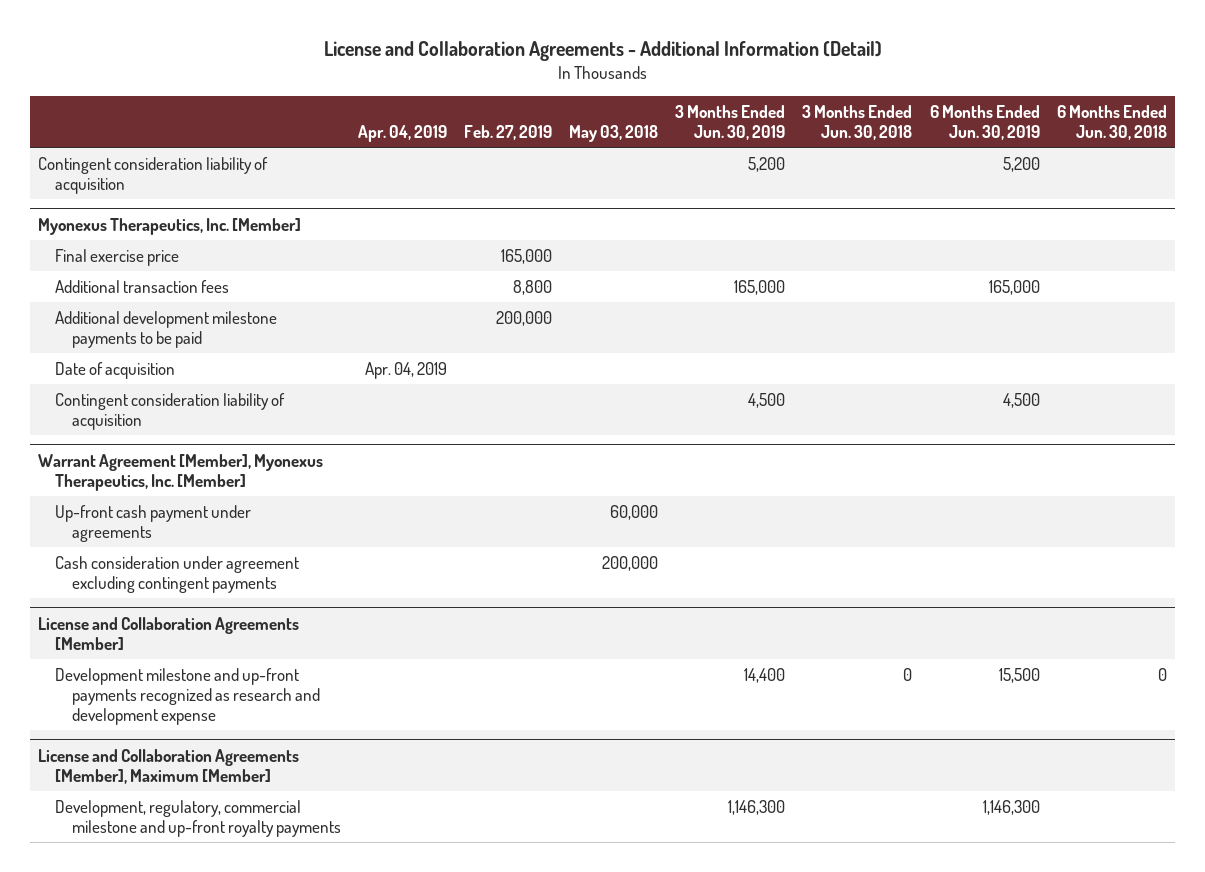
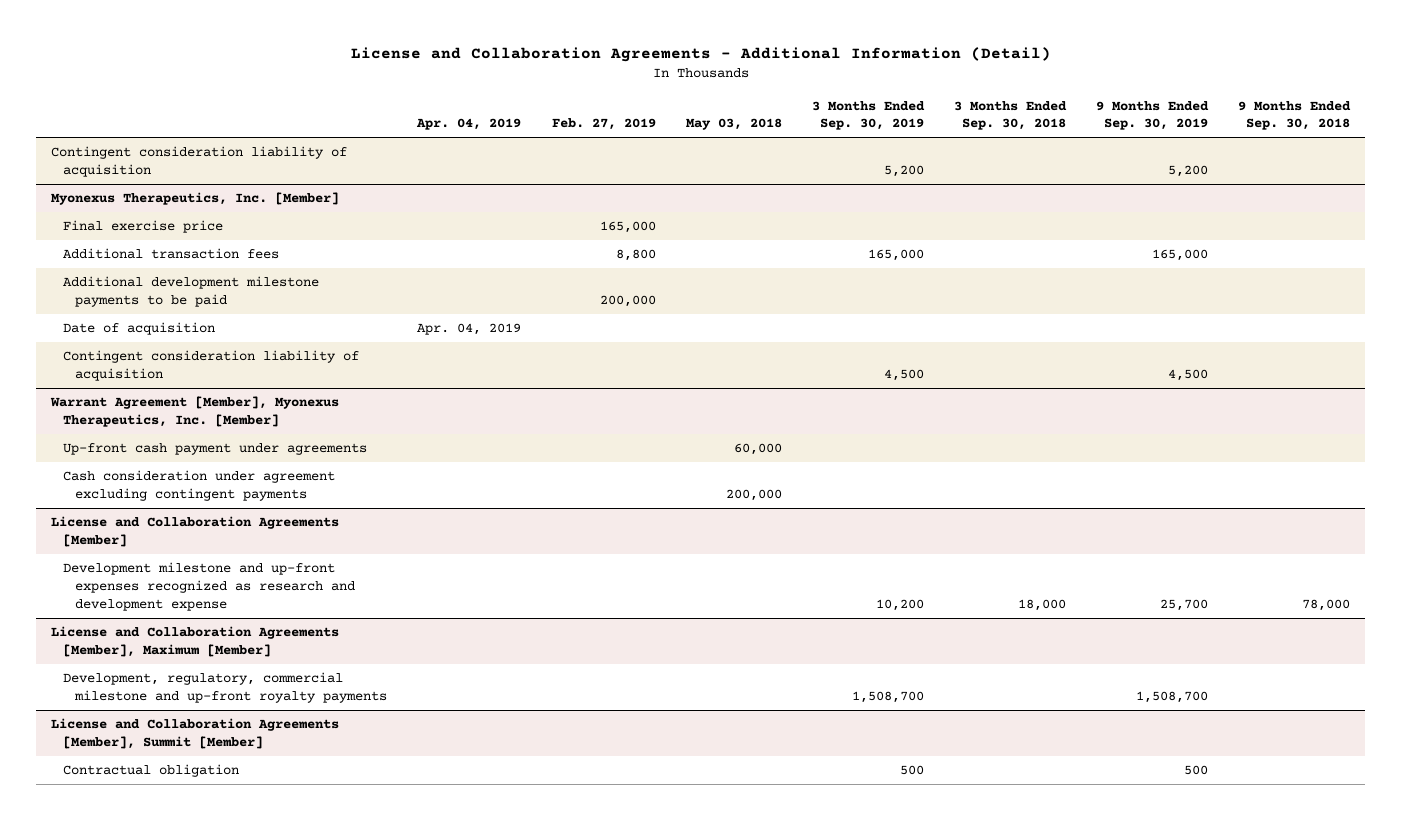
- | Apr. 04, 2019 | Feb. 27, 2019 | May 03, 2018 | 3 Months Ended Jun. 30, 2019 | 3 Months Ended Jun. 30, 2018 | 6 Months Ended Jun. 30, 2019 | 6 Months Ended Jun. 30, 2018
+ | Apr. 04, 2019 | Feb. 27, 2019 | May 03, 2018 | 3 Months Ended Sep. 30, 2019 | 3 Months Ended Sep. 30, 2018 | 9 Months Ended Sep. 30, 2019 | 9 Months Ended Sep. 30, 2018
@ License and Collaboration Agreements [Member]
- Development milestone and up-front payments recognized as research and development expense | | | | 14,400 | 0 | 15,500 | 0
+ Development milestone and up-front expenses recognized as research and development expense | | | | 10,200 | 18,000 | 25,700 | 78,000
+ License and Collaboration Agreements [Member], Summit [Member]
+ Contractual obligation | | | | 500 | | 500 |

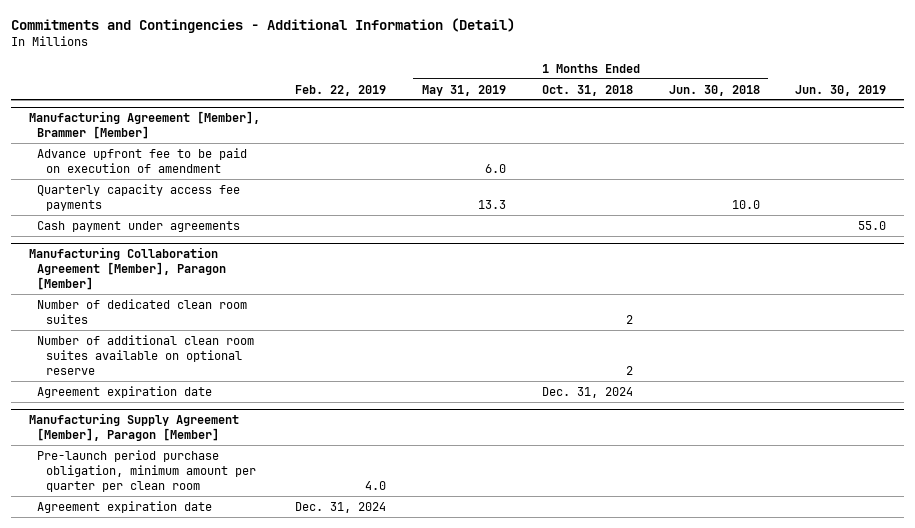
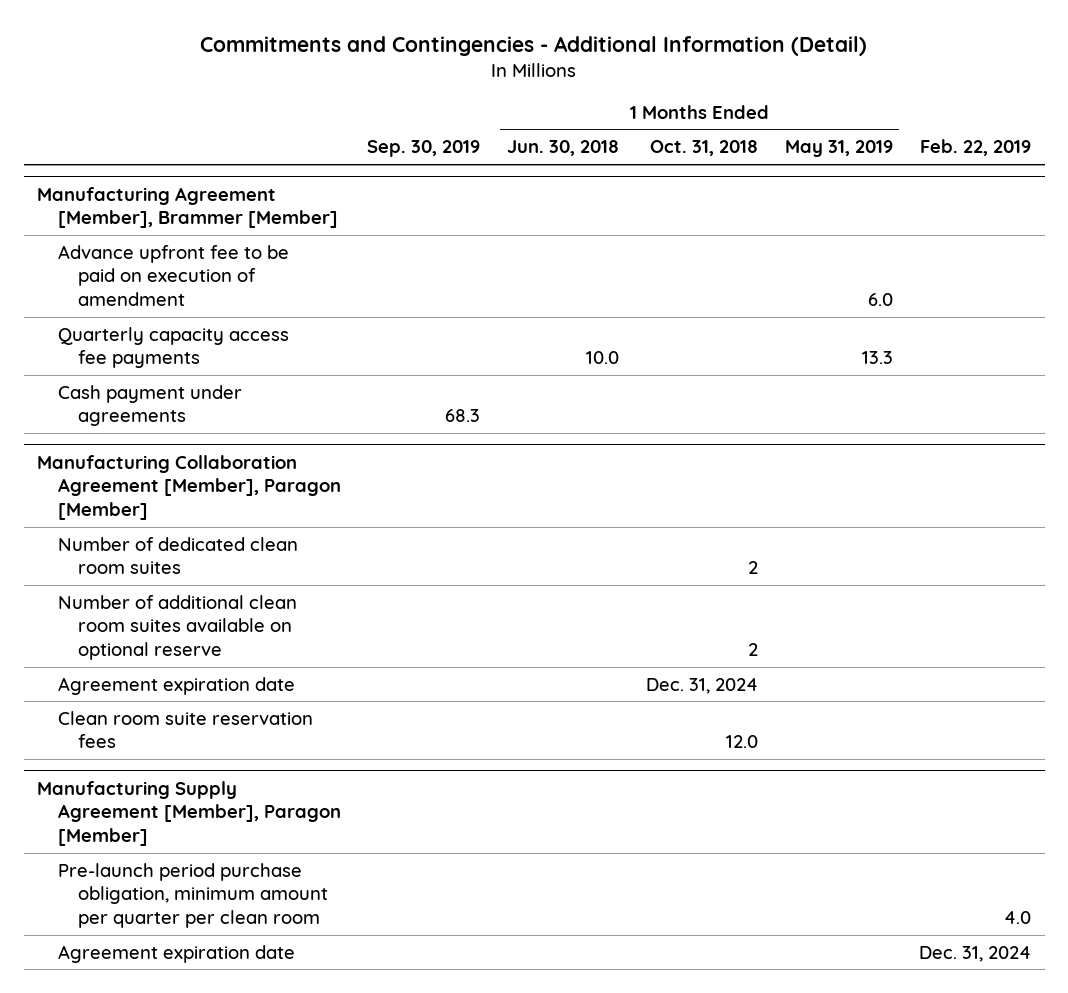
- | Feb. 22, 2019 | 1 Months Ended May 31, 2019 | 1 Months Ended Oct. 31, 2018 | 1 Months Ended Jun. 30, 2018 | Jun. 30, 2019
+ | Sep. 30, 2019 | 1 Months Ended Jun. 30, 2018 | 1 Months Ended Oct. 31, 2018 | 1 Months Ended May 31, 2019 | Feb. 22, 2019
@ Manufacturing Collaboration Agreement [Member], Paragon [Member]
+ Clean room suite reservation fees | | | 12.0 | |

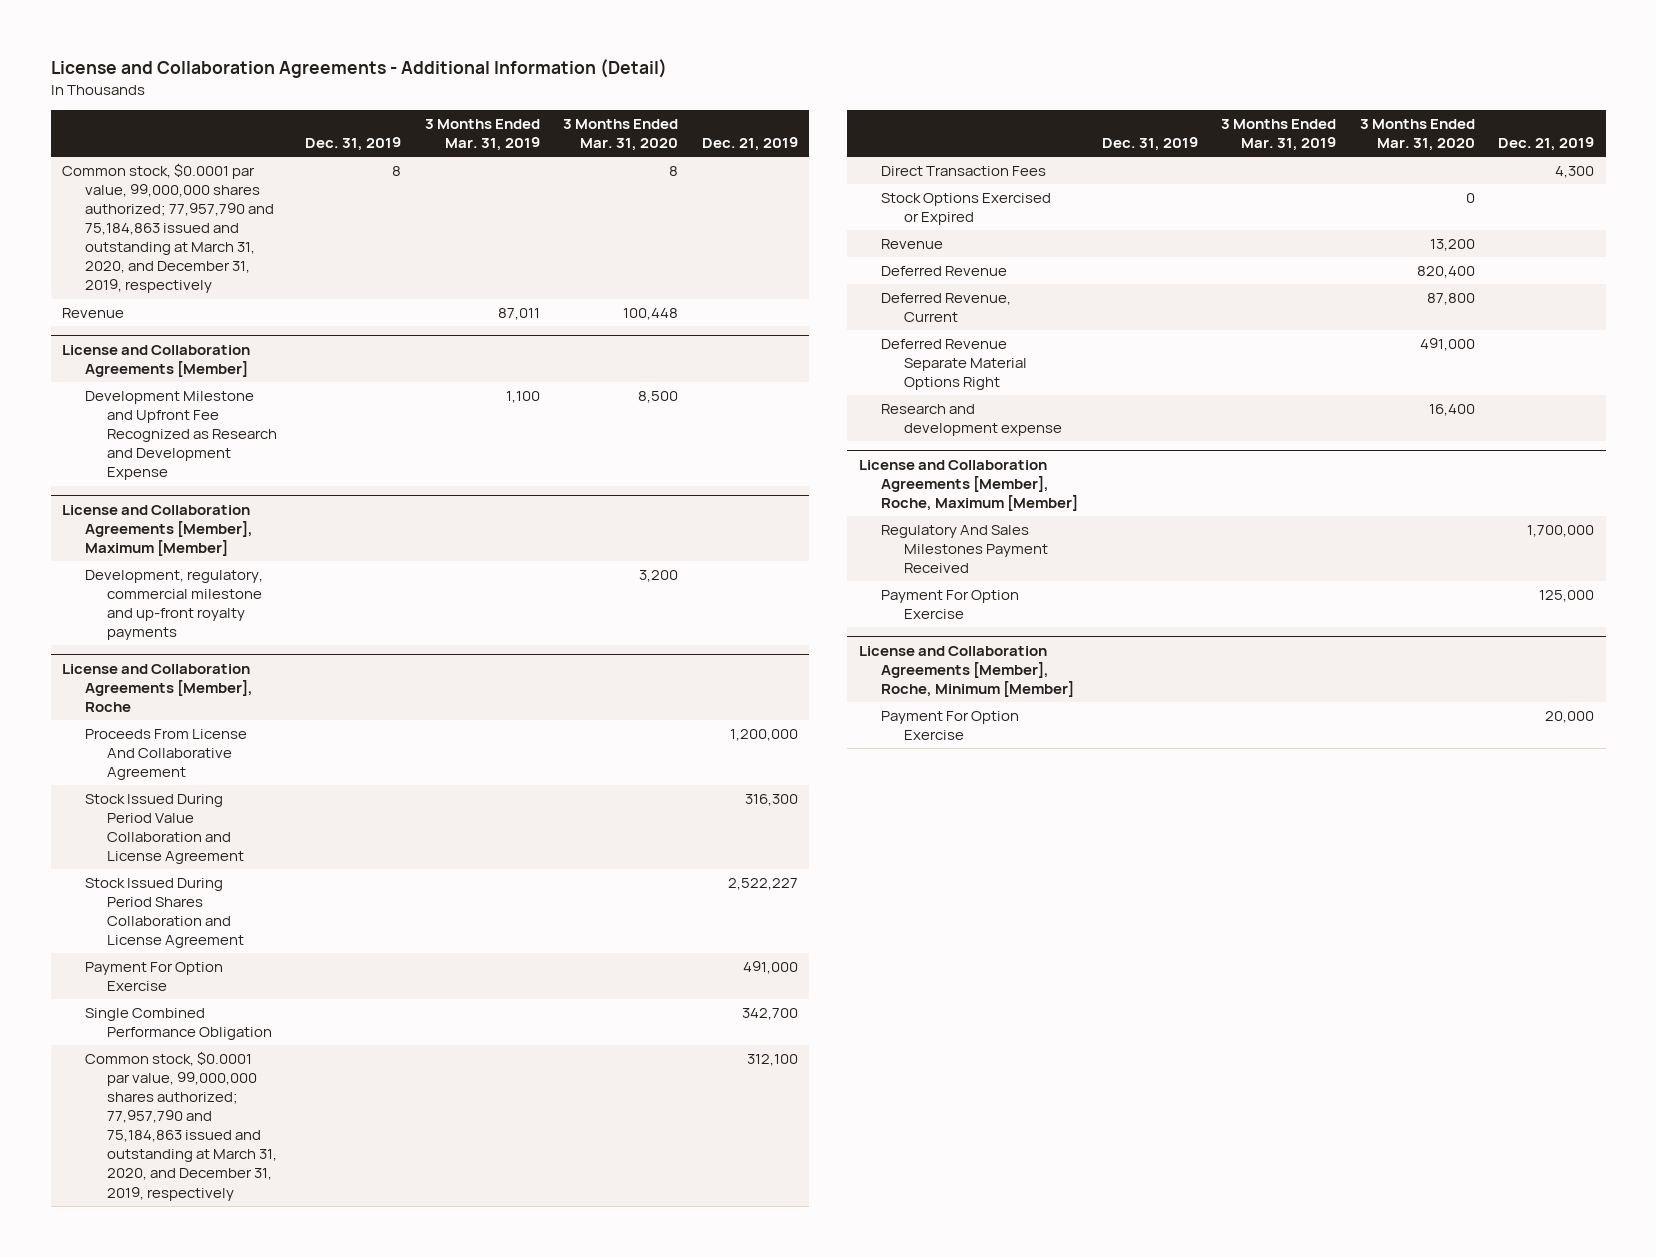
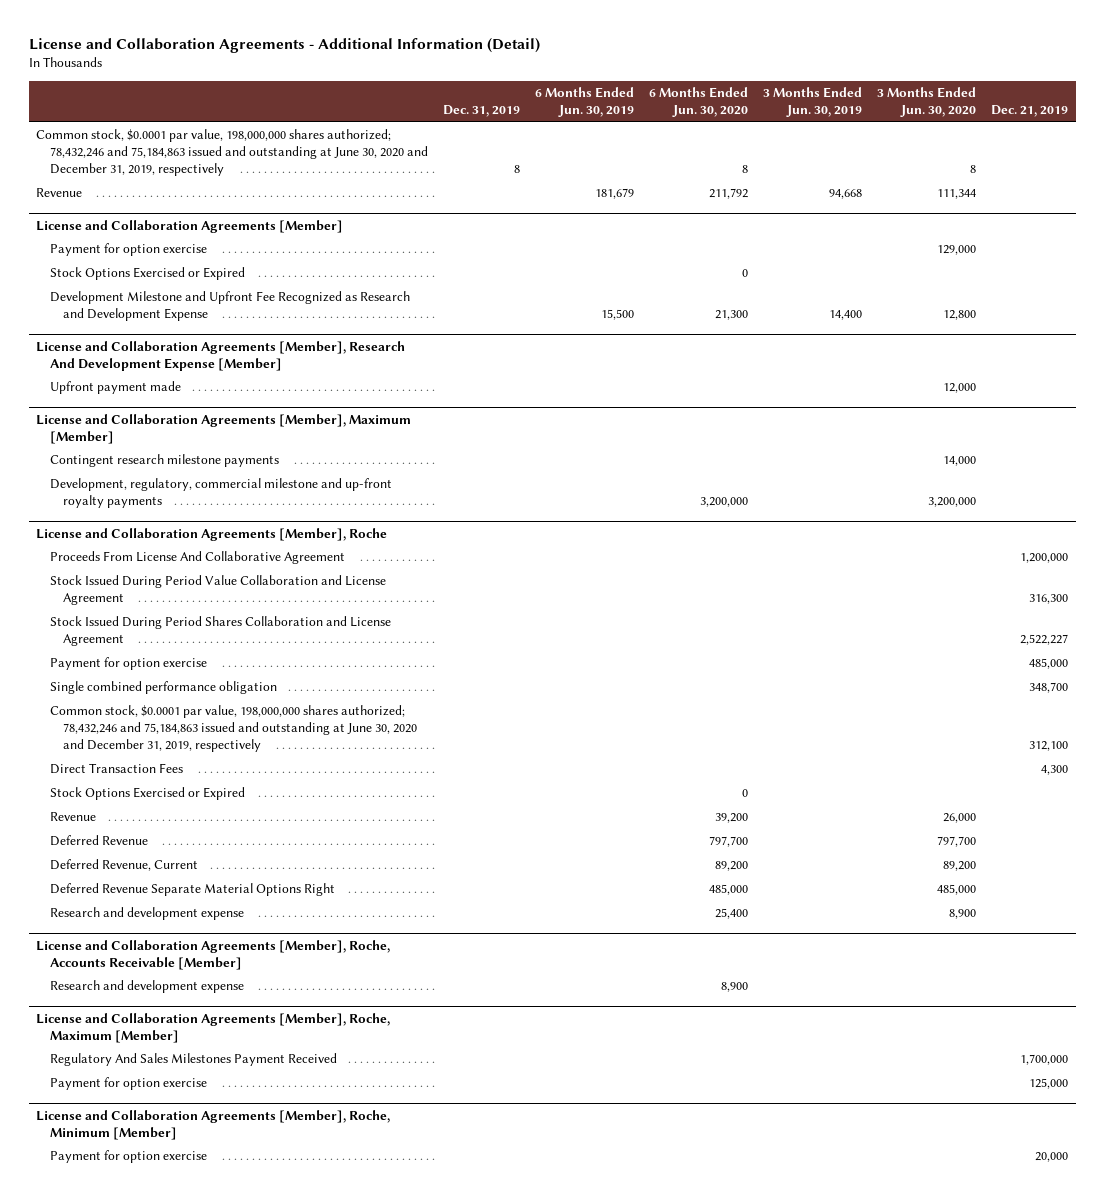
- | Dec. 31, 2019 | 3 Months Ended Mar. 31, 2019 | 3 Months Ended Mar. 31, 2020 | Dec. 21, 2019
+ | Dec. 31, 2019 | 6 Months Ended Jun. 30, 2019 | 6 Months Ended Jun. 30, 2020 | 3 Months Ended Jun. 30, 2019 | 3 Months Ended Jun. 30, 2020 | Dec. 21, 2019
- Common stock, $0.0001 par value, 99,000,000 shares authorized; 77,957,790 and 75,184,863 issued and outstanding at March 31, 2020, and December 31, 2019, respectively | 8 | | 8 |
+ Common stock, $0.0001 par value, 198,000,000 shares authorized; 78,432,246 and 75,184,863 issued and outstanding at June 30, 2020 and December 31, 2019, respectively | 8 | | 8 | | 8 |
@ License and Collaboration Agreements [Member]
+ Payment for option exercise | | | | | 129,000 |
+ Stock Options Exercised or Expired | | | 0 | | |
+ License and Collaboration Agreements [Member], Research And Development Expense [Member]
+ Upfront payment made | | | | | 12,000 |
@ License and Collaboration Agreements [Member], Maximum [Member]
+ Contingent research milestone payments | | | | | 14,000 |
@ License and Collaboration Agreements [Member], Roche
- Payment For Option Exercise | | | | 491,000
- Single Combined Performance Obligation | | | | 342,700
- Common stock, $0.0001 par value, 99,000,000 shares authorized; 77,957,790 and 75,184,863 issued and outstanding at March 31, 2020, and December 31, 2019, respectively | | | | 312,100
+ Payment for option exercise | | | | | | 485,000
+ Single combined performance obligation | | | | | | 348,700
+ Common stock, $0.0001 par value, 198,000,000 shares authorized; 78,432,246 and 75,184,863 issued and outstanding at June 30, 2020 and December 31, 2019, respectively | | | | | | 312,100
+ License and Collaboration Agreements [Member], Roche, Accounts Receivable [Member]
+ Research and development expense | | | 8,900 | | |
@ License and Collaboration Agreements [Member], Roche, Maximum [Member]
- Payment For Option Exercise | | | | 125,000
+ Payment for option exercise | | | | | | 125,000
@ License and Collaboration Agreements [Member], Roche, Minimum [Member]
- Payment For Option Exercise | | | | 20,000
+ Payment for option exercise | | | | | | 20,000

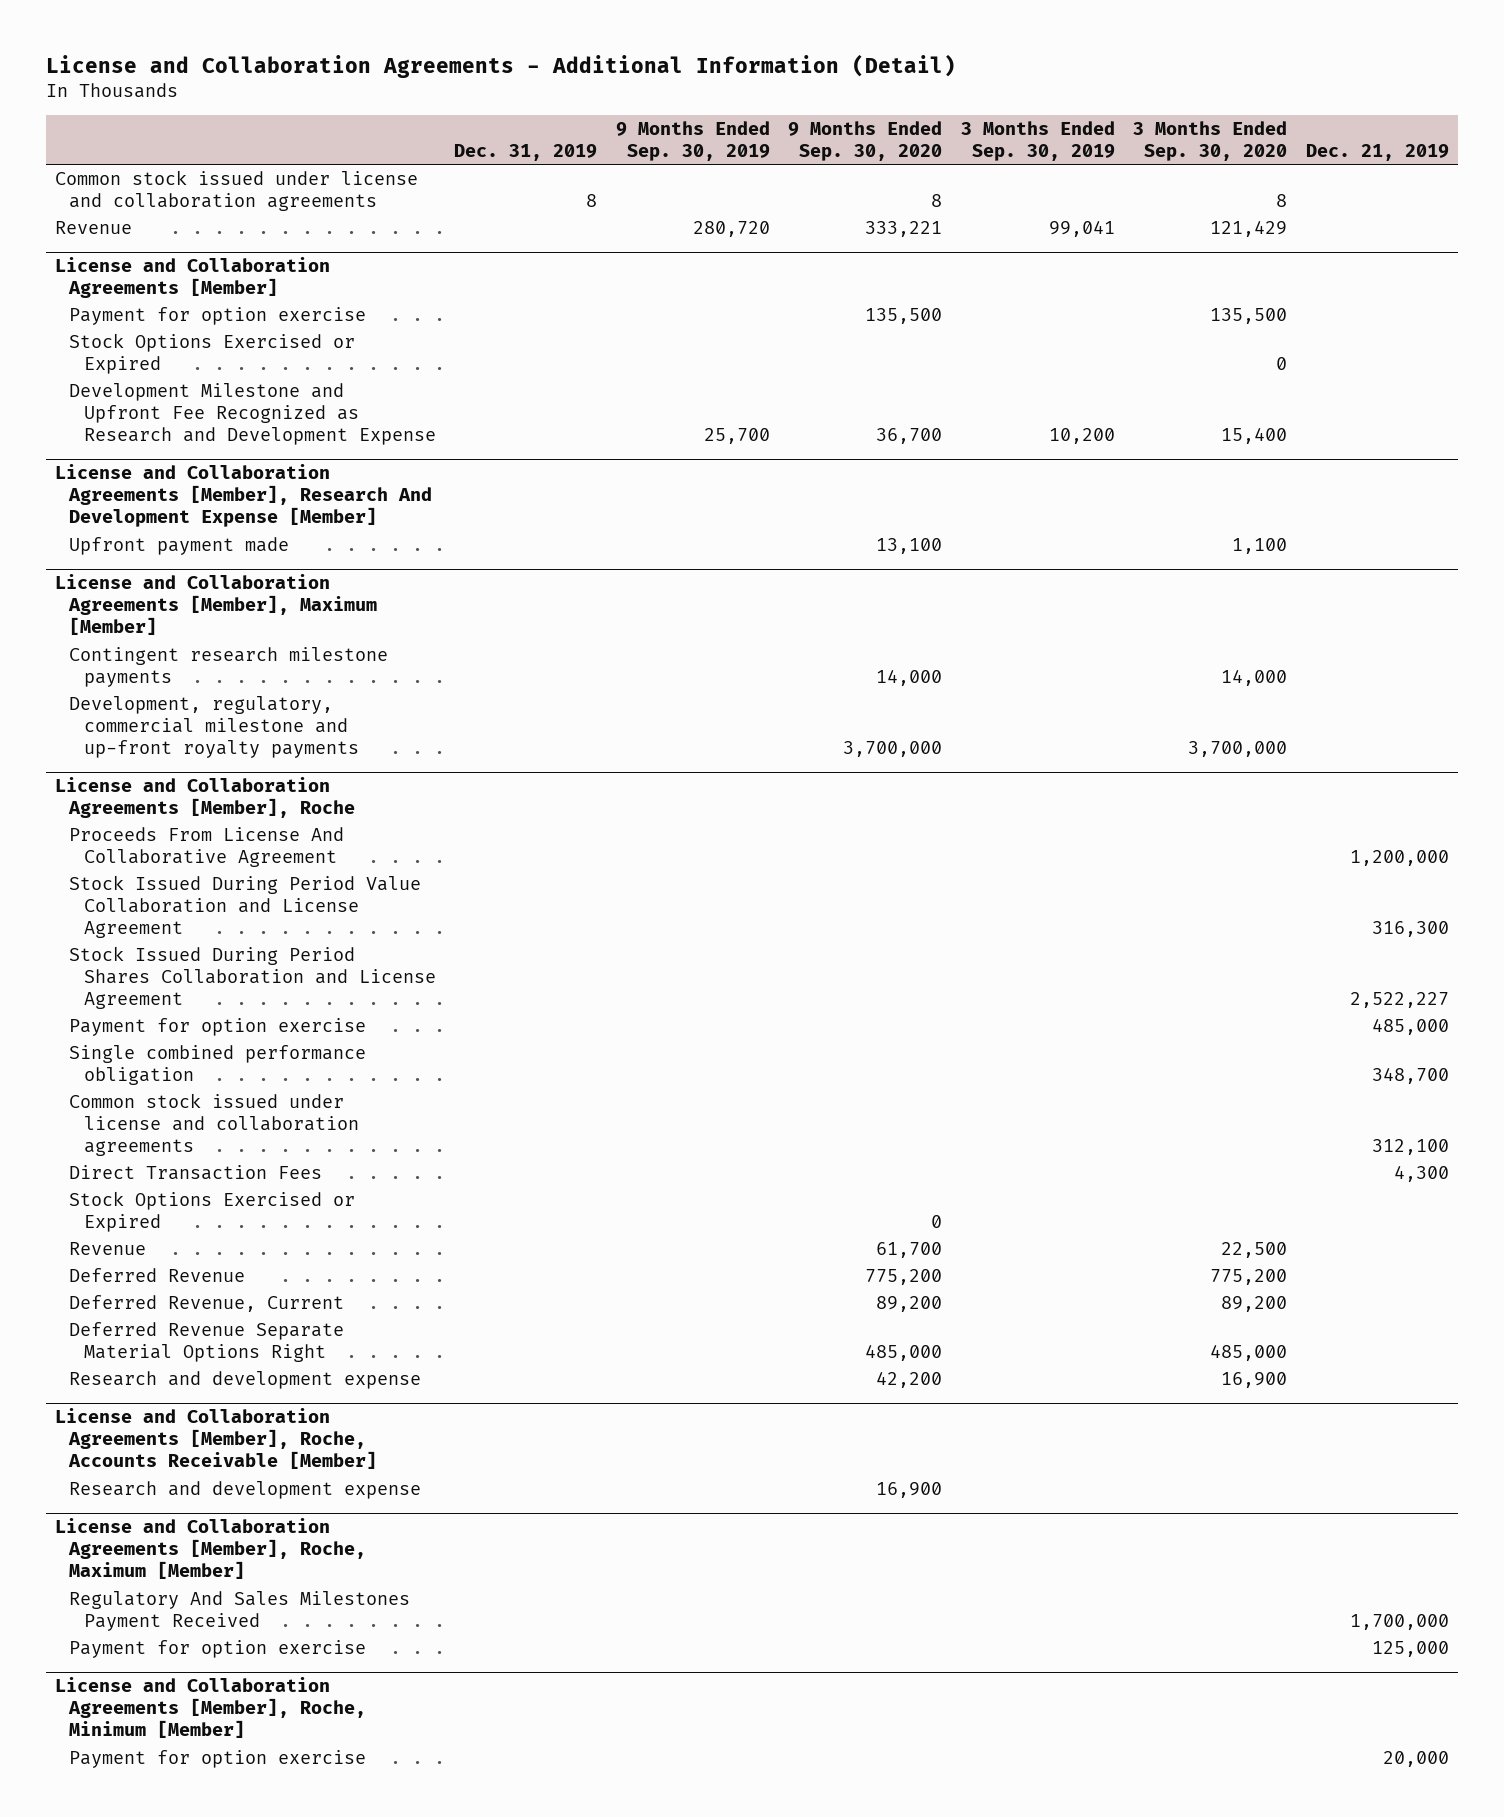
- | Dec. 31, 2019 | 6 Months Ended Jun. 30, 2019 | 6 Months Ended Jun. 30, 2020 | 3 Months Ended Jun. 30, 2019 | 3 Months Ended Jun. 30, 2020 | Dec. 21, 2019
+ | Dec. 31, 2019 | 9 Months Ended Sep. 30, 2019 | 9 Months Ended Sep. 30, 2020 | 3 Months Ended Sep. 30, 2019 | 3 Months Ended Sep. 30, 2020 | Dec. 21, 2019
- Common stock, $0.0001 par value, 198,000,000 shares authorized; 78,432,246 and 75,184,863 issued and outstanding at June 30, 2020 and December 31, 2019, respectively | 8 | | 8 | | 8 |
+ Common stock issued under license and collaboration agreements | 8 | | 8 | | 8 |
@ License and Collaboration Agreements [Member], Roche
- Common stock, $0.0001 par value, 198,000,000 shares authorized; 78,432,246 and 75,184,863 issued and outstanding at June 30, 2020 and December 31, 2019, respectively | | | | | | 312,100
+ Common stock issued under license and collaboration agreements | | | | | | 312,100

